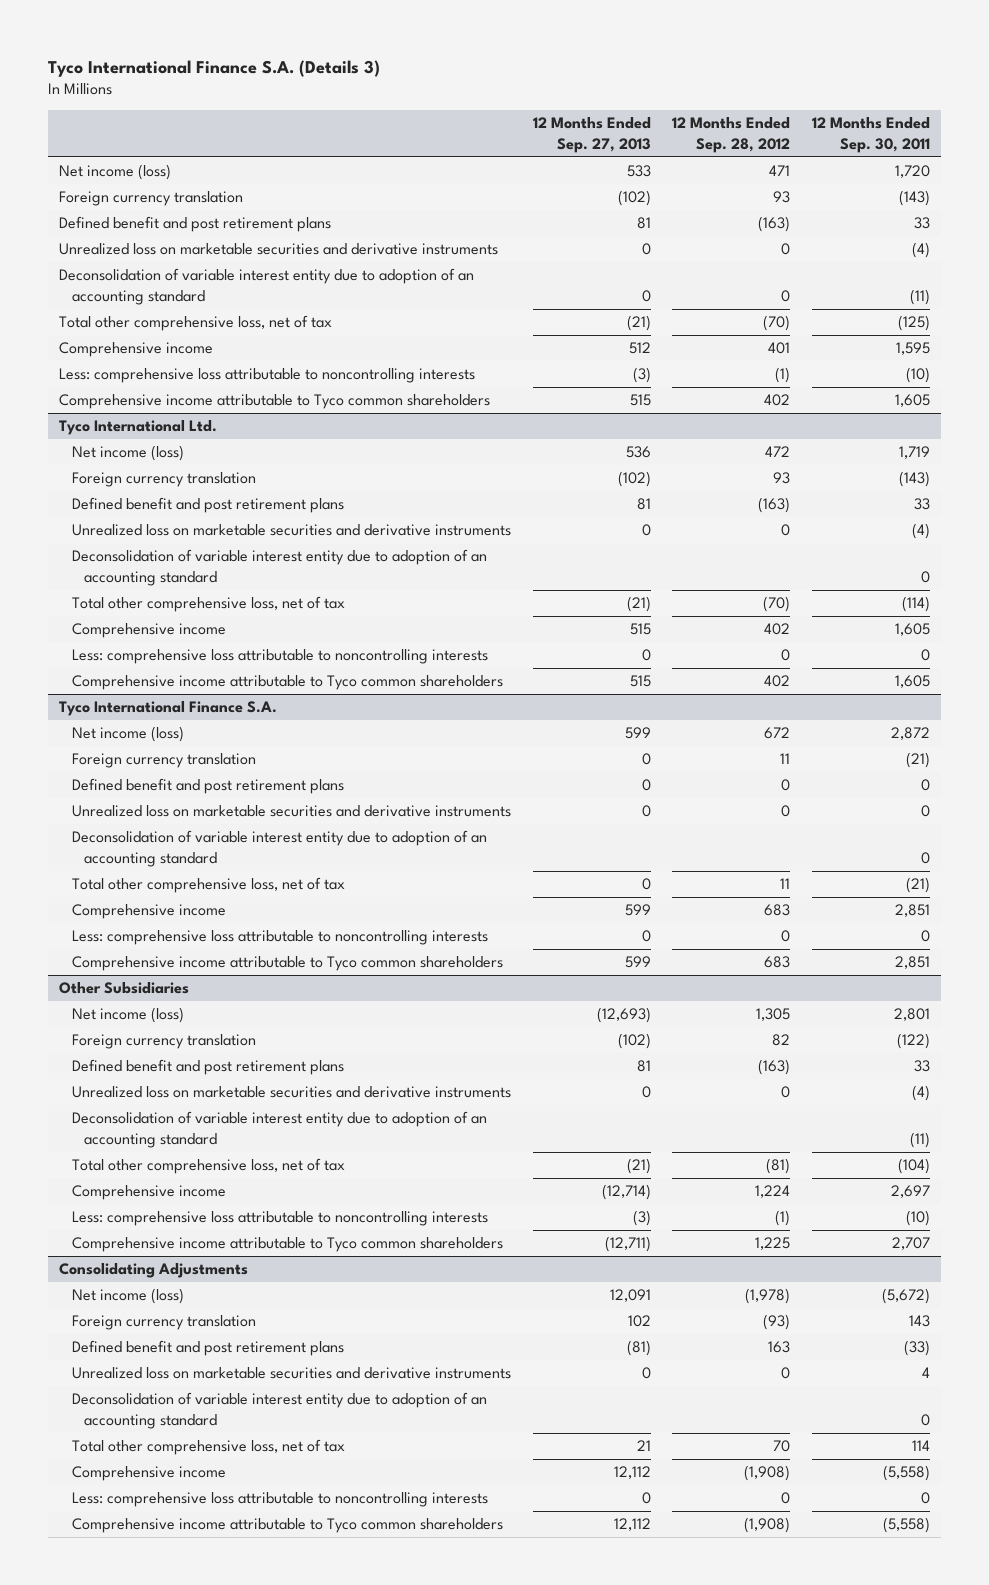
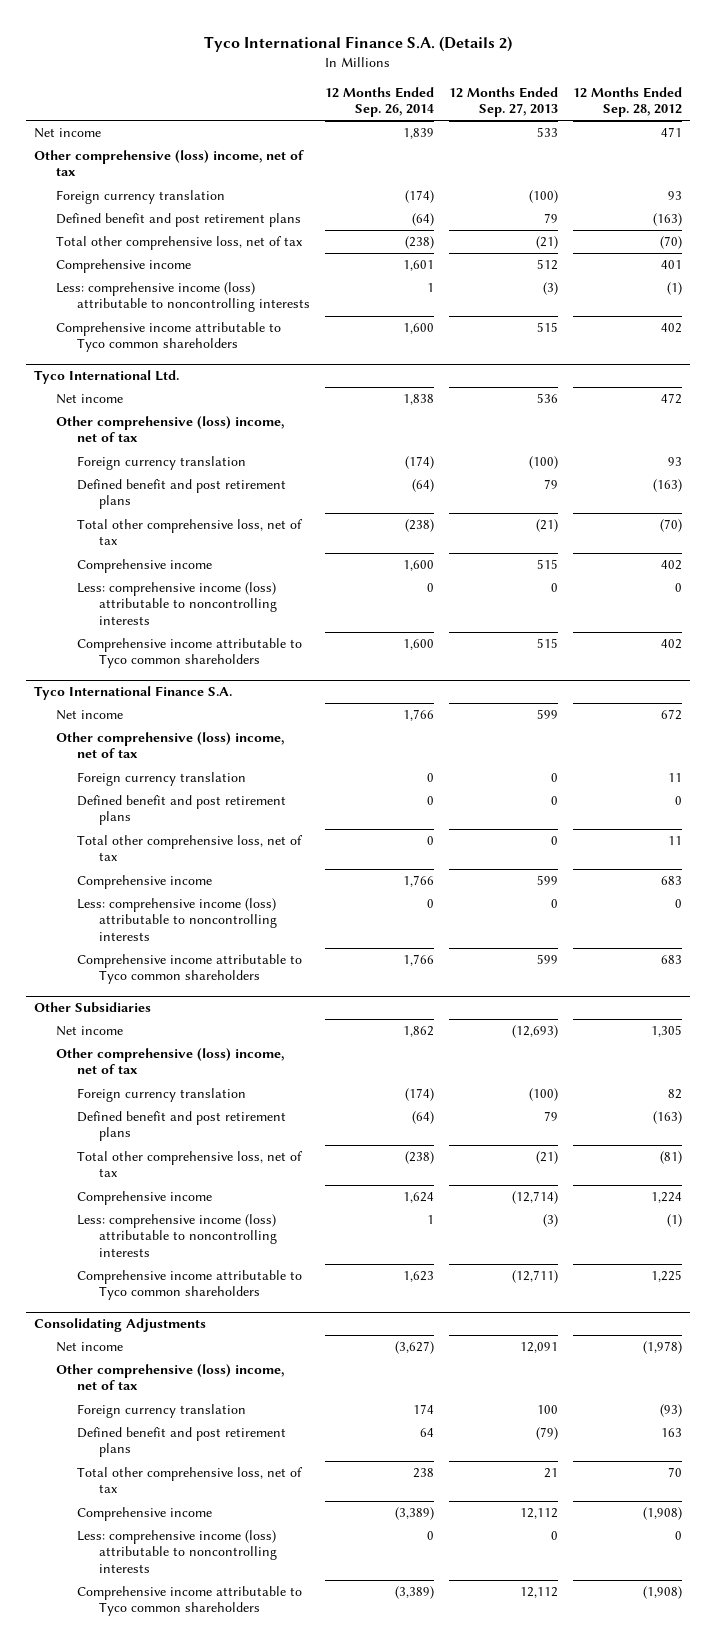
- Tyco International Finance S.A. (Details 3)
+ Tyco International Finance S.A. (Details 2)
- | 12 Months Ended Sep. 27, 2013 | 12 Months Ended Sep. 28, 2012 | 12 Months Ended Sep. 30, 2011
+ | 12 Months Ended Sep. 26, 2014 | 12 Months Ended Sep. 27, 2013 | 12 Months Ended Sep. 28, 2012
- Net income (loss) | 533 | 471 | 1,720
- Foreign currency translation | (102) | 93 | (143)
- Defined benefit and post retirement plans | 81 | (163) | 33
- Unrealized loss on marketable securities and derivative instruments | 0 | 0 | (4)
- Deconsolidation of variable interest entity due to adoption of an accounting standard | 0 | 0 | (11)
+ Net income | 1,839 | 533 | 471
+ Other comprehensive (loss) income, net of tax
+ Foreign currency translation | (174) | (100) | 93
+ Defined benefit and post retirement plans | (64) | 79 | (163)
- Less: comprehensive loss attributable to noncontrolling interests | (3) | (1) | (10)
+ Less: comprehensive income (loss) attributable to noncontrolling interests | 1 | (3) | (1)
@ Tyco International Ltd.
- Net income (loss) | 536 | 472 | 1,719
- Foreign currency translation | (102) | 93 | (143)
- Defined benefit and post retirement plans | 81 | (163) | 33
- Unrealized loss on marketable securities and derivative instruments | 0 | 0 | (4)
- Deconsolidation of variable interest entity due to adoption of an accounting standard | | | 0
+ Net income | 1,838 | 536 | 472
+ Other comprehensive (loss) income, net of tax
+ Foreign currency translation | (174) | (100) | 93
+ Defined benefit and post retirement plans | (64) | 79 | (163)
- Less: comprehensive loss attributable to noncontrolling interests | 0 | 0 | 0
+ Less: comprehensive income (loss) attributable to noncontrolling interests | 0 | 0 | 0
@ Tyco International Finance S.A.
- Net income (loss) | 599 | 672 | 2,872
+ Net income | 1,766 | 599 | 672
+ Other comprehensive (loss) income, net of tax
- Unrealized loss on marketable securities and derivative instruments | 0 | 0 | 0
- Deconsolidation of variable interest entity due to adoption of an accounting standard | | | 0
- Less: comprehensive loss attributable to noncontrolling interests | 0 | 0 | 0
+ Less: comprehensive income (loss) attributable to noncontrolling interests | 0 | 0 | 0
@ Other Subsidiaries
- Net income (loss) | (12,693) | 1,305 | 2,801
- Foreign currency translation | (102) | 82 | (122)
- Defined benefit and post retirement plans | 81 | (163) | 33
- Unrealized loss on marketable securities and derivative instruments | 0 | 0 | (4)
- Deconsolidation of variable interest entity due to adoption of an accounting standard | | | (11)
+ Net income | 1,862 | (12,693) | 1,305
+ Other comprehensive (loss) income, net of tax
+ Foreign currency translation | (174) | (100) | 82
+ Defined benefit and post retirement plans | (64) | 79 | (163)
- Less: comprehensive loss attributable to noncontrolling interests | (3) | (1) | (10)
+ Less: comprehensive income (loss) attributable to noncontrolling interests | 1 | (3) | (1)
@ Consolidating Adjustments
- Net income (loss) | 12,091 | (1,978) | (5,672)
- Foreign currency translation | 102 | (93) | 143
- Defined benefit and post retirement plans | (81) | 163 | (33)
- Unrealized loss on marketable securities and derivative instruments | 0 | 0 | 4
- Deconsolidation of variable interest entity due to adoption of an accounting standard | | | 0
+ Net income | (3,627) | 12,091 | (1,978)
+ Other comprehensive (loss) income, net of tax
+ Foreign currency translation | 174 | 100 | (93)
+ Defined benefit and post retirement plans | 64 | (79) | 163
- Less: comprehensive loss attributable to noncontrolling interests | 0 | 0 | 0
+ Less: comprehensive income (loss) attributable to noncontrolling interests | 0 | 0 | 0

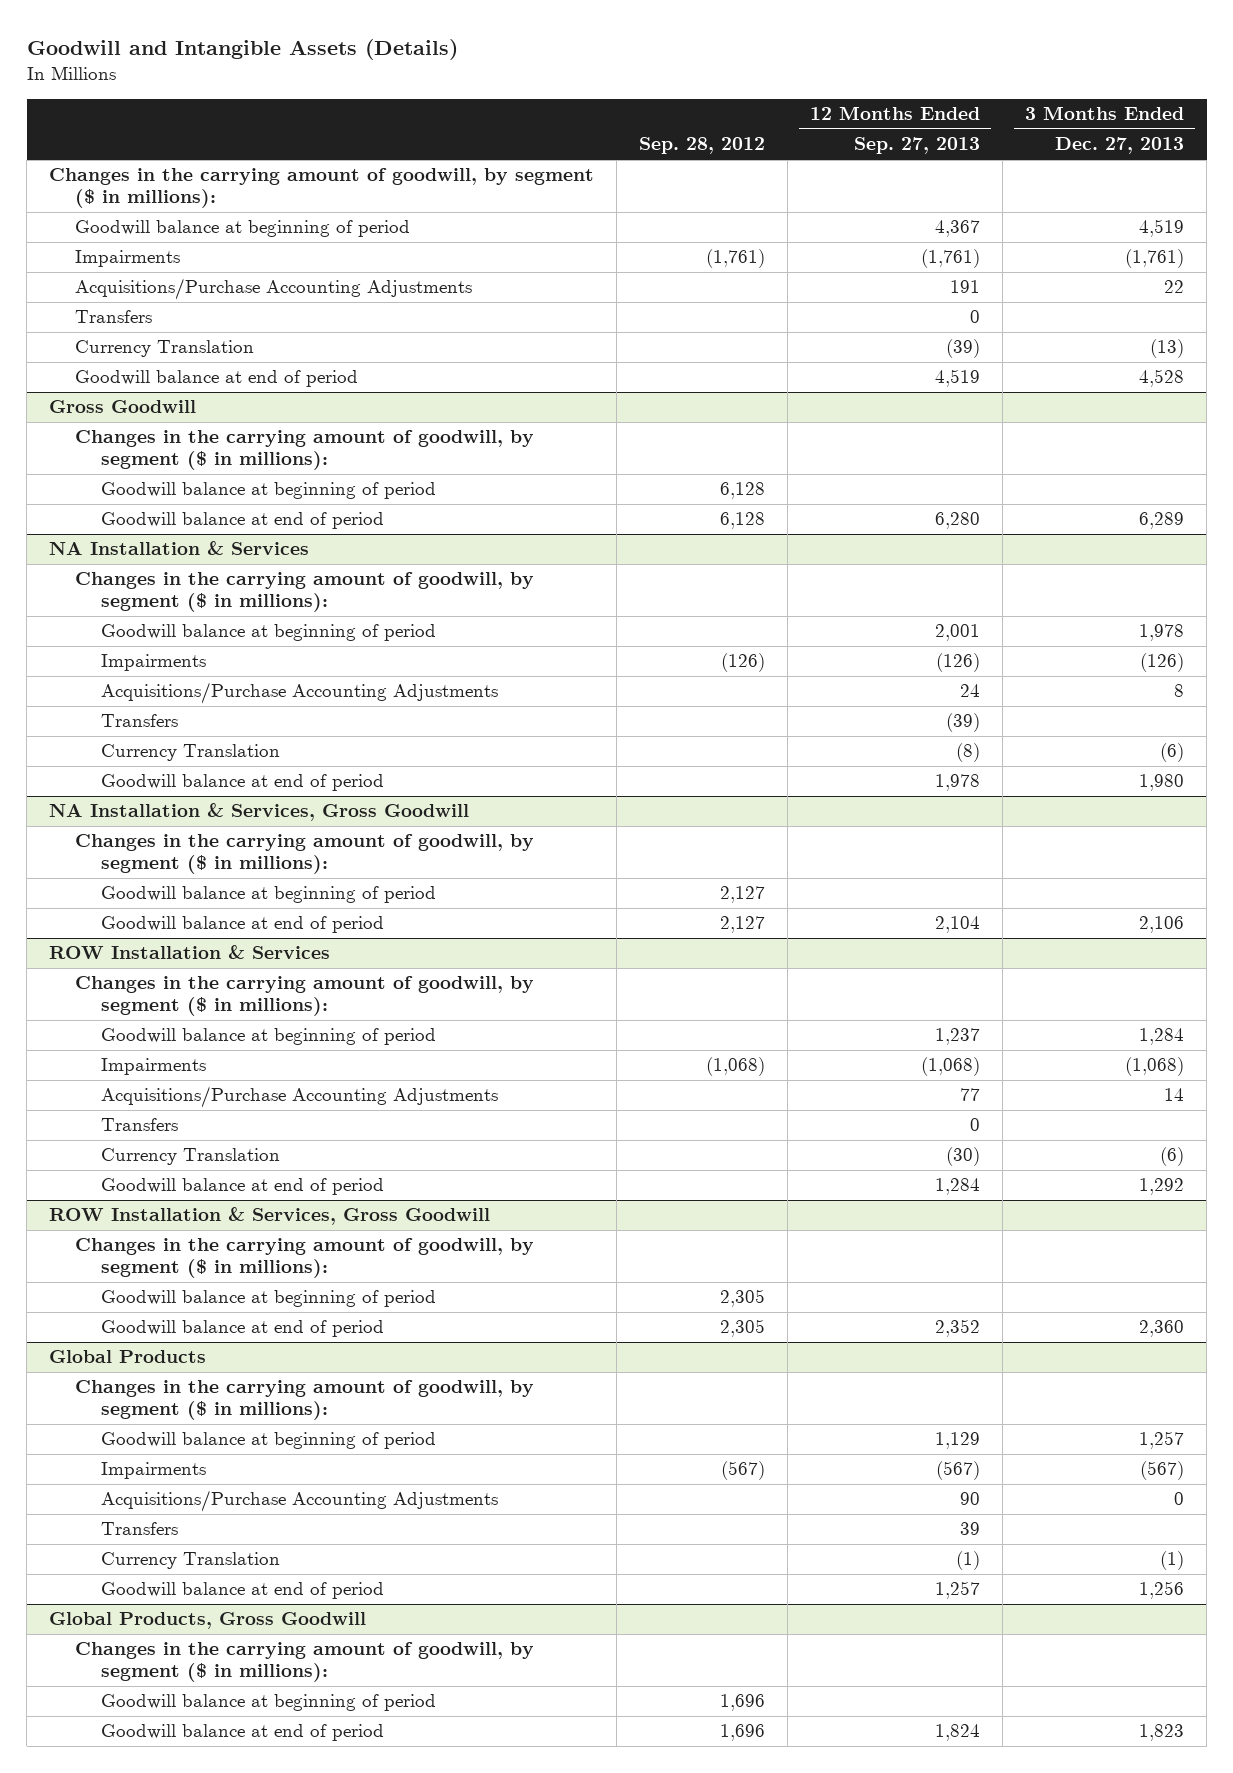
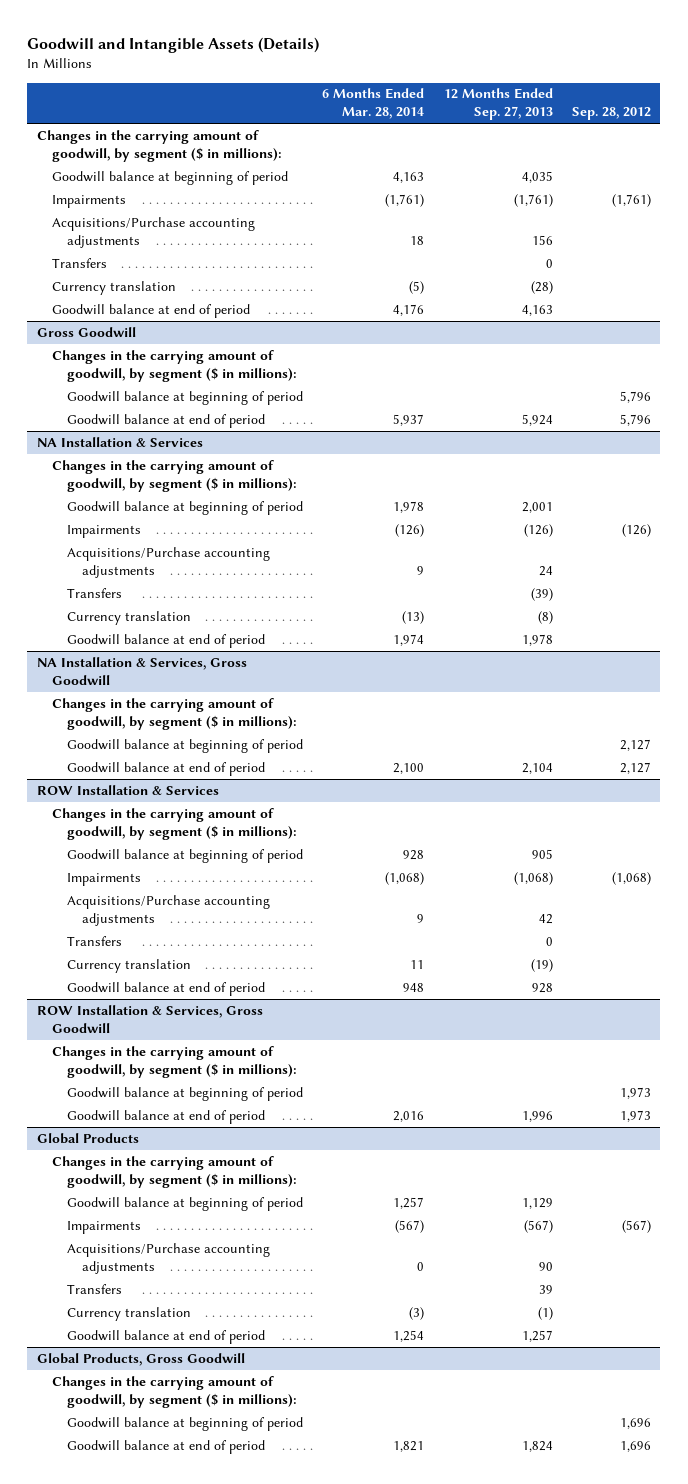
- | Sep. 28, 2012 | 12 Months Ended Sep. 27, 2013 | 3 Months Ended Dec. 27, 2013
+ | 6 Months Ended Mar. 28, 2014 | 12 Months Ended Sep. 27, 2013 | Sep. 28, 2012
- Goodwill balance at beginning of period | | 4,367 | 4,519
+ Goodwill balance at beginning of period | 4,163 | 4,035 |
- Acquisitions/Purchase Accounting Adjustments | | 191 | 22
+ Acquisitions/Purchase accounting adjustments | 18 | 156 |
- Currency Translation | | (39) | (13)
- Goodwill balance at end of period | | 4,519 | 4,528
+ Currency translation | (5) | (28) |
+ Goodwill balance at end of period | 4,176 | 4,163 |
@ Gross Goodwill
- Goodwill balance at beginning of period | 6,128 | |
- Goodwill balance at end of period | 6,128 | 6,280 | 6,289
+ Goodwill balance at beginning of period | | | 5,796
+ Goodwill balance at end of period | 5,937 | 5,924 | 5,796
@ NA Installation & Services
- Acquisitions/Purchase Accounting Adjustments | | 24 | 8
+ Acquisitions/Purchase accounting adjustments | 9 | 24 |
- Currency Translation | | (8) | (6)
+ Currency translation | (13) | (8) |
@ ROW Installation & Services
- Goodwill balance at beginning of period | | 1,237 | 1,284
+ Goodwill balance at beginning of period | 928 | 905 |
- Acquisitions/Purchase Accounting Adjustments | | 77 | 14
+ Acquisitions/Purchase accounting adjustments | 9 | 42 |
- Currency Translation | | (30) | (6)
- Goodwill balance at end of period | | 1,284 | 1,292
+ Currency translation | 11 | (19) |
+ Goodwill balance at end of period | 948 | 928 |
@ ROW Installation & Services, Gross Goodwill
- Goodwill balance at beginning of period | 2,305 | |
- Goodwill balance at end of period | 2,305 | 2,352 | 2,360
+ Goodwill balance at beginning of period | | | 1,973
+ Goodwill balance at end of period | 2,016 | 1,996 | 1,973
@ Global Products
- Acquisitions/Purchase Accounting Adjustments | | 90 | 0
+ Acquisitions/Purchase accounting adjustments | 0 | 90 |
- Currency Translation | | (1) | (1)
+ Currency translation | (3) | (1) |

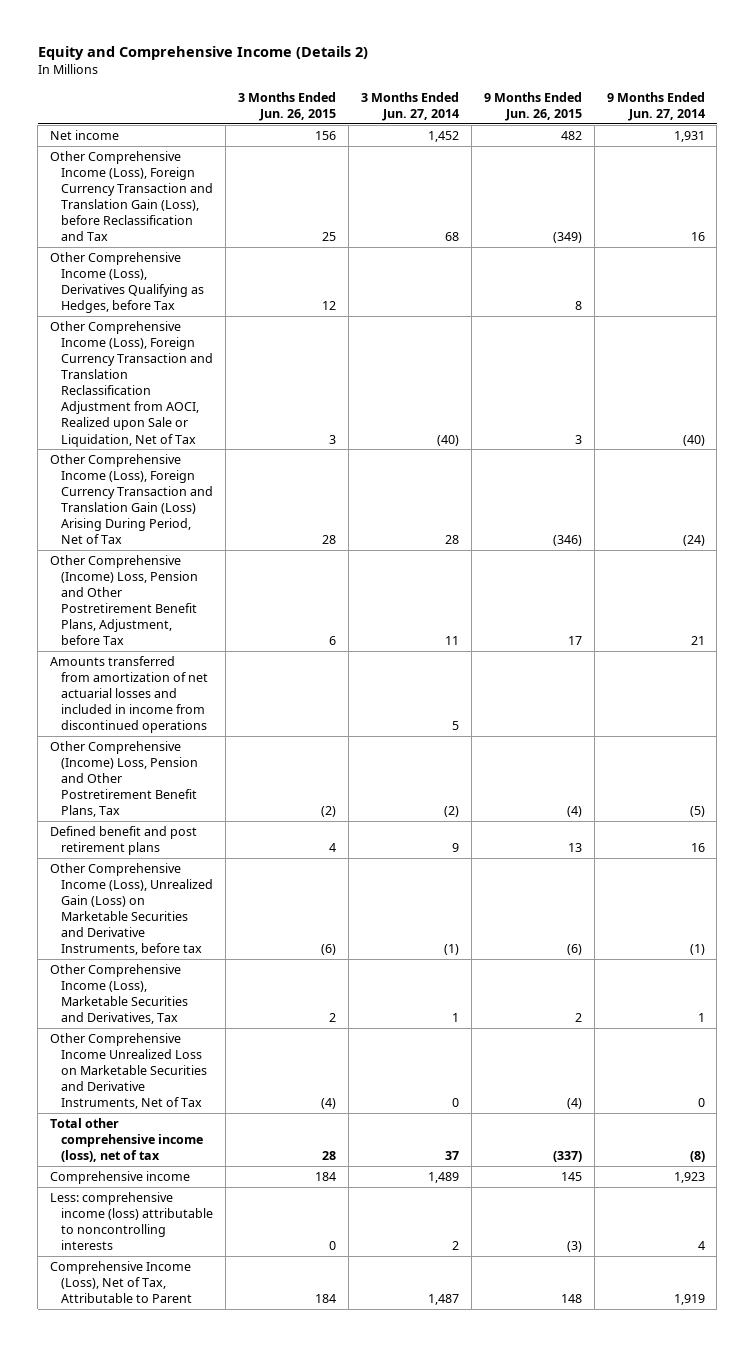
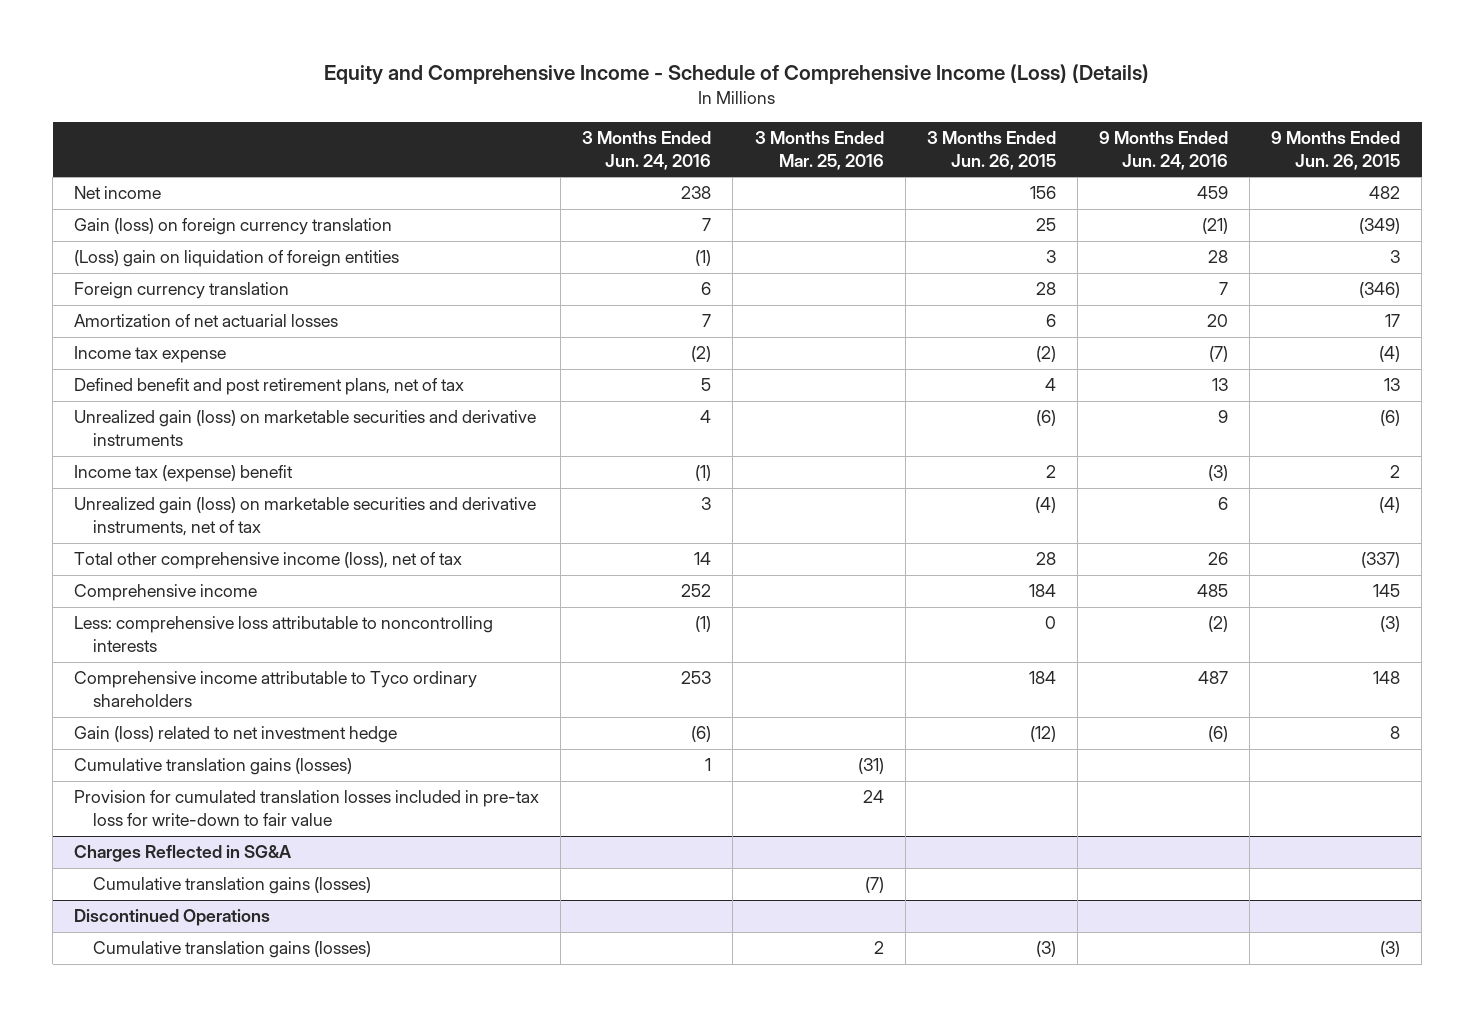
- Equity and Comprehensive Income (Details 2)
+ Equity and Comprehensive Income - Schedule of Comprehensive Income (Loss) (Details)
- | 3 Months Ended Jun. 26, 2015 | 3 Months Ended Jun. 27, 2014 | 9 Months Ended Jun. 26, 2015 | 9 Months Ended Jun. 27, 2014
+ | 3 Months Ended Jun. 24, 2016 | 3 Months Ended Mar. 25, 2016 | 3 Months Ended Jun. 26, 2015 | 9 Months Ended Jun. 24, 2016 | 9 Months Ended Jun. 26, 2015
- Other Comprehensive Income (Loss), Foreign Currency Transaction and Translation Gain (Loss), before Reclassification and Tax | 25 | 68 | (349) | 16
- Other Comprehensive Income (Loss), Derivatives Qualifying as Hedges, before Tax | 12 | | 8 |
- Other Comprehensive Income (Loss), Foreign Currency Transaction and Translation Reclassification Adjustment from AOCI, Realized upon Sale or Liquidation, Net of Tax | 3 | (40) | 3 | (40)
- Other Comprehensive Income (Loss), Foreign Currency Transaction and Translation Gain (Loss) Arising During Period, Net of Tax | 28 | 28 | (346) | (24)
- Other Comprehensive (Income) Loss, Pension and Other Postretirement Benefit Plans, Adjustment, before Tax | 6 | 11 | 17 | 21
- Amounts transferred from amortization of net actuarial losses and included in income from discontinued operations | | 5 | |
- Other Comprehensive (Income) Loss, Pension and Other Postretirement Benefit Plans, Tax | (2) | (2) | (4) | (5)
- Defined benefit and post retirement plans | 4 | 9 | 13 | 16
- Other Comprehensive Income (Loss), Unrealized Gain (Loss) on Marketable Securities and Derivative Instruments, before tax | (6) | (1) | (6) | (1)
- Other Comprehensive Income (Loss), Marketable Securities and Derivatives, Tax | 2 | 1 | 2 | 1
- Other Comprehensive Income Unrealized Loss on Marketable Securities and Derivative Instruments, Net of Tax | (4) | 0 | (4) | 0
+ Gain (loss) on foreign currency translation | 7 | | 25 | (21) | (349)
+ (Loss) gain on liquidation of foreign entities | (1) | | 3 | 28 | 3
+ Foreign currency translation | 6 | | 28 | 7 | (346)
+ Amortization of net actuarial losses | 7 | | 6 | 20 | 17
+ Income tax expense | (2) | | (2) | (7) | (4)
+ Defined benefit and post retirement plans, net of tax | 5 | | 4 | 13 | 13
+ Unrealized gain (loss) on marketable securities and derivative instruments | 4 | | (6) | 9 | (6)
+ Income tax (expense) benefit | (1) | | 2 | (3) | 2
+ Unrealized gain (loss) on marketable securities and derivative instruments, net of tax | 3 | | (4) | 6 | (4)
- Less: comprehensive income (loss) attributable to noncontrolling interests | 0 | 2 | (3) | 4
- Comprehensive Income (Loss), Net of Tax, Attributable to Parent | 184 | 1,487 | 148 | 1,919
+ Less: comprehensive loss attributable to noncontrolling interests | (1) | | 0 | (2) | (3)
+ Comprehensive income attributable to Tyco ordinary shareholders | 253 | | 184 | 487 | 148
+ Gain (loss) related to net investment hedge | (6) | | (12) | (6) | 8
+ Cumulative translation gains (losses) | 1 | (31) | | |
+ Provision for cumulated translation losses included in pre-tax loss for write-down to fair value | | 24 | | |
+ Charges Reflected in SG&A
+ Cumulative translation gains (losses) | | (7) | | |
+ Discontinued Operations
+ Cumulative translation gains (losses) | | 2 | (3) | | (3)

